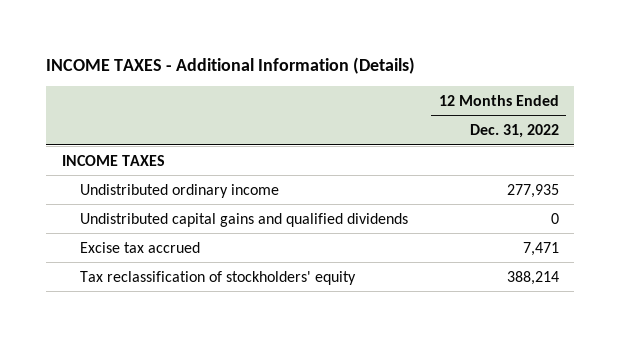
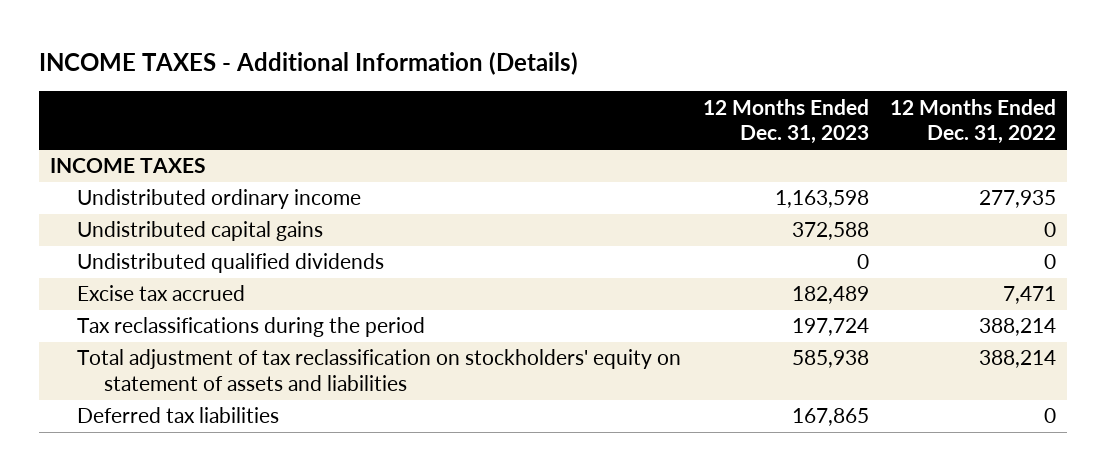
- | 12 Months Ended Dec. 31, 2022
+ | 12 Months Ended Dec. 31, 2023 | 12 Months Ended Dec. 31, 2022
- Undistributed capital gains and qualified dividends | 0
+ Undistributed capital gains | 372,588 | 0
+ Undistributed qualified dividends | 0 | 0
- Tax reclassification of stockholders' equity | 388,214
+ Tax reclassifications during the period | 197,724 | 388,214
+ Total adjustment of tax reclassification on stockholders' equity on statement of assets and liabilities | 585,938 | 388,214
+ Deferred tax liabilities | 167,865 | 0

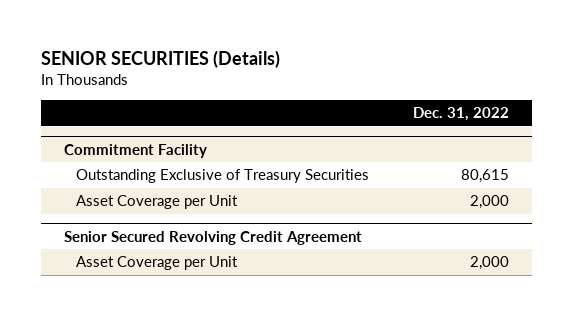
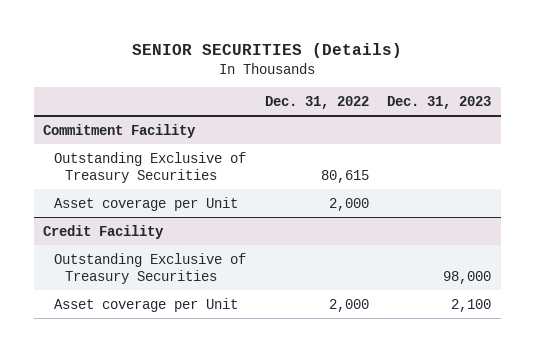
- | Dec. 31, 2022
+ | Dec. 31, 2022 | Dec. 31, 2023
@ Commitment Facility
- Asset Coverage per Unit | 2,000
- Senior Secured Revolving Credit Agreement
- Asset Coverage per Unit | 2,000
@ Commitment Facility
+ Asset coverage per Unit | 2,000 |
+ Credit Facility
+ Outstanding Exclusive of Treasury Securities | | 98,000
+ Asset coverage per Unit | 2,000 | 2,100

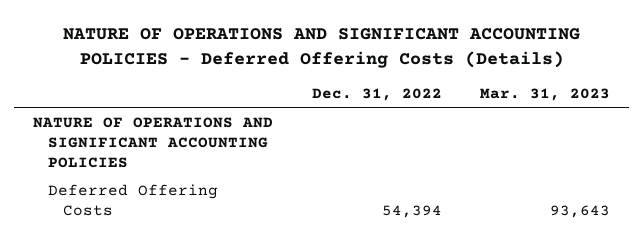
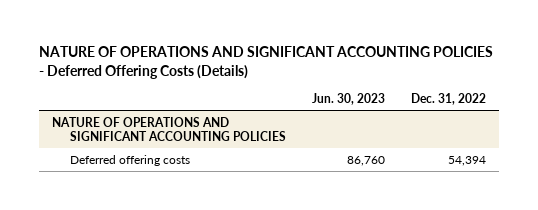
- | Dec. 31, 2022 | Mar. 31, 2023
+ | Jun. 30, 2023 | Dec. 31, 2022
- Deferred Offering Costs | 54,394 | 93,643
+ Deferred offering costs | 86,760 | 54,394

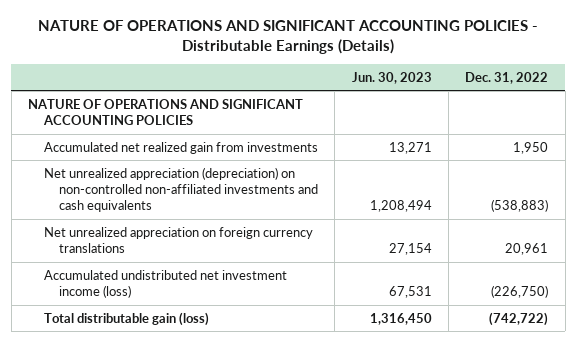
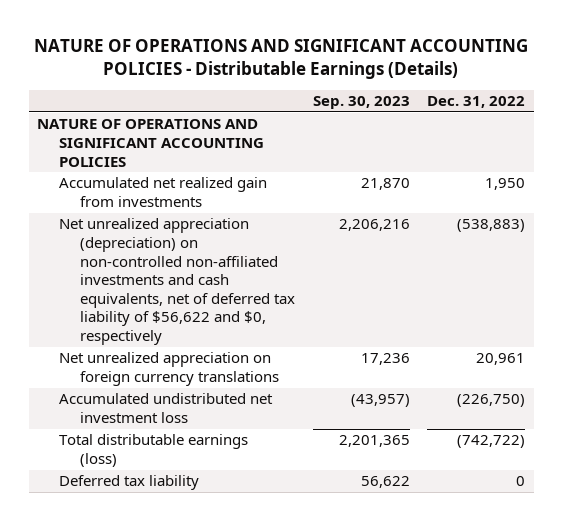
- | Jun. 30, 2023 | Dec. 31, 2022
+ | Sep. 30, 2023 | Dec. 31, 2022
- Net unrealized appreciation (depreciation) on non-controlled non-affiliated investments and cash equivalents | 1,208,494 | (538,883)
+ Net unrealized appreciation (depreciation) on non-controlled non-affiliated investments and cash equivalents, net of deferred tax liability of $56,622 and $0, respectively | 2,206,216 | (538,883)
- Accumulated undistributed net investment income (loss) | 67,531 | (226,750)
- Total distributable gain (loss) | 1,316,450 | (742,722)
+ Accumulated undistributed net investment loss | (43,957) | (226,750)
+ Total distributable earnings (loss) | 2,201,365 | (742,722)
+ Deferred tax liability | 56,622 | 0

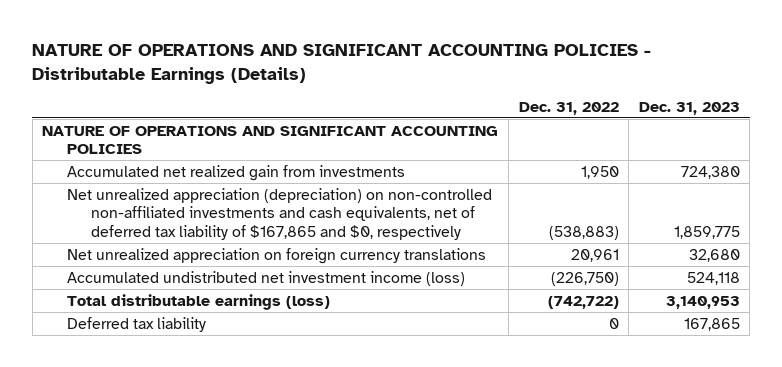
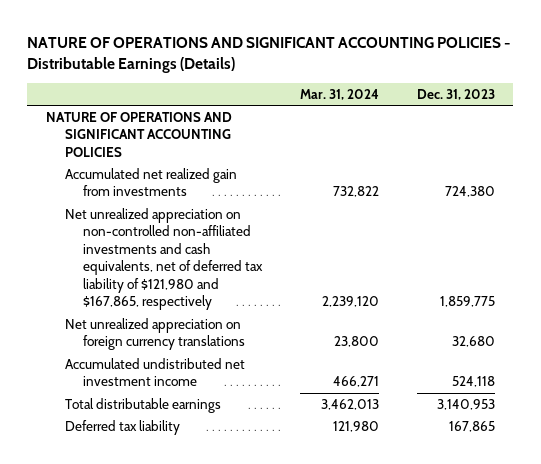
- | Dec. 31, 2022 | Dec. 31, 2023
+ | Mar. 31, 2024 | Dec. 31, 2023
- Net unrealized appreciation (depreciation) on non-controlled non-affiliated investments and cash equivalents, net of deferred tax liability of $167,865 and $0, respectively | (538,883) | 1,859,775
+ Net unrealized appreciation on non-controlled non-affiliated investments and cash equivalents, net of deferred tax liability of $121,980 and $167,865, respectively | 2,239,120 | 1,859,775
- Accumulated undistributed net investment income (loss) | (226,750) | 524,118
- Total distributable earnings (loss) | (742,722) | 3,140,953
+ Accumulated undistributed net investment income | 466,271 | 524,118
+ Total distributable earnings | 3,462,013 | 3,140,953

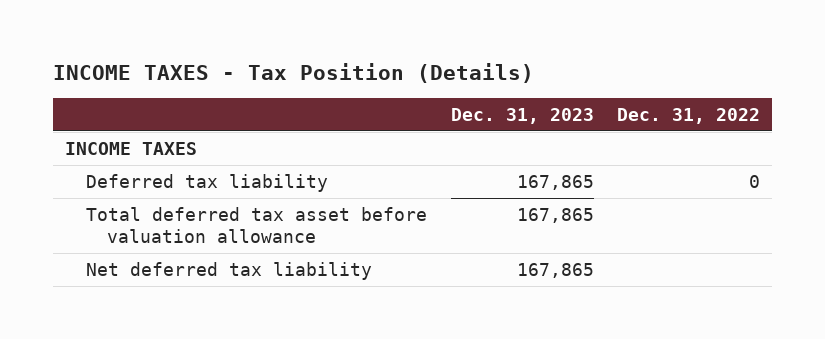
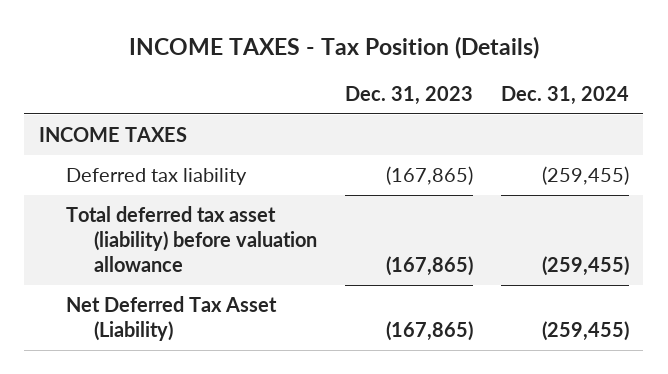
- | Dec. 31, 2023 | Dec. 31, 2022
+ | Dec. 31, 2023 | Dec. 31, 2024
- Deferred tax liability | 167,865 | 0
- Total deferred tax asset before valuation allowance | 167,865 |
- Net deferred tax liability | 167,865 |
+ Deferred tax liability | (167,865) | (259,455)
+ Total deferred tax asset (liability) before valuation allowance | (167,865) | (259,455)
+ Net Deferred Tax Asset (Liability) | (167,865) | (259,455)

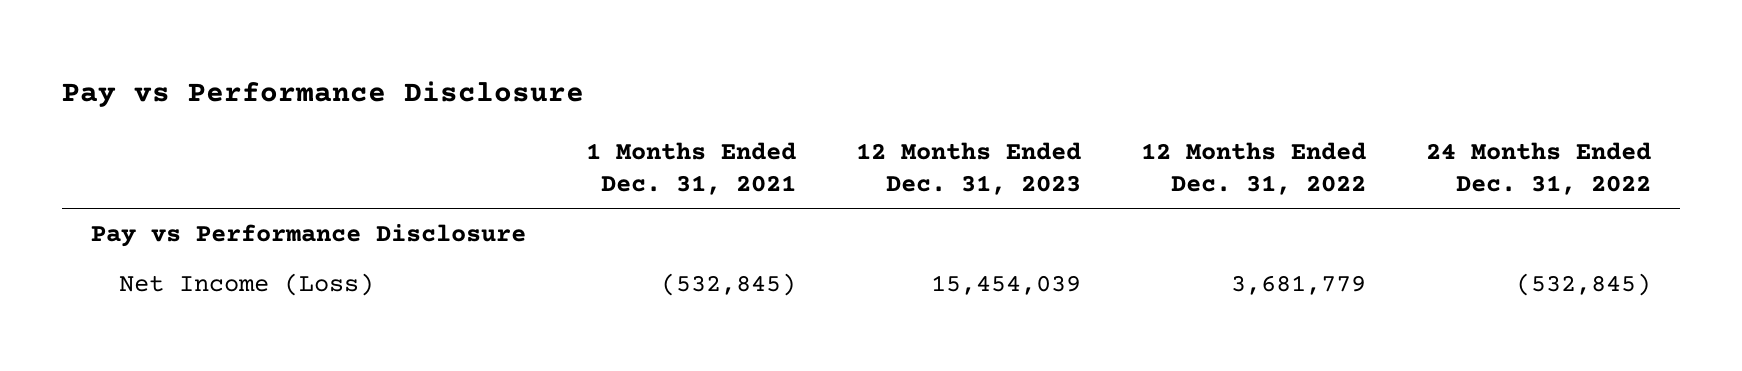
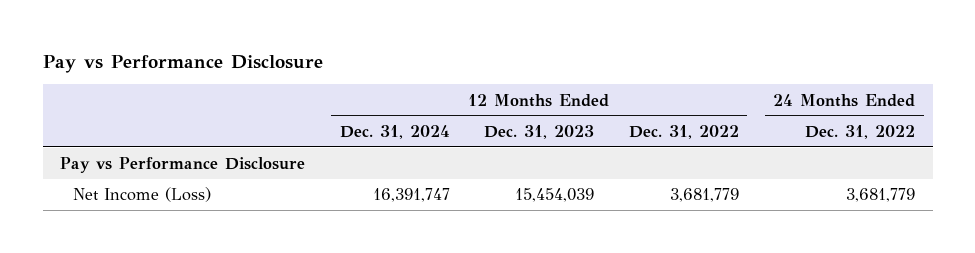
- | 1 Months Ended Dec. 31, 2021 | 12 Months Ended Dec. 31, 2023 | 12 Months Ended Dec. 31, 2022 | 24 Months Ended Dec. 31, 2022
+ | 12 Months Ended Dec. 31, 2024 | 12 Months Ended Dec. 31, 2023 | 12 Months Ended Dec. 31, 2022 | 24 Months Ended Dec. 31, 2022
- Net Income (Loss) | (532,845) | 15,454,039 | 3,681,779 | (532,845)
+ Net Income (Loss) | 16,391,747 | 15,454,039 | 3,681,779 | 3,681,779

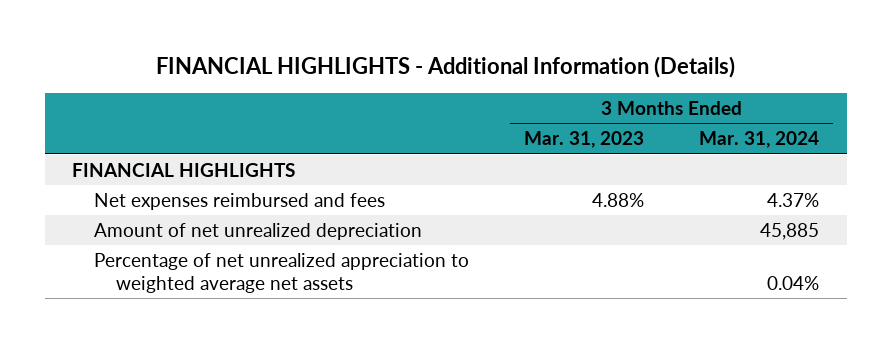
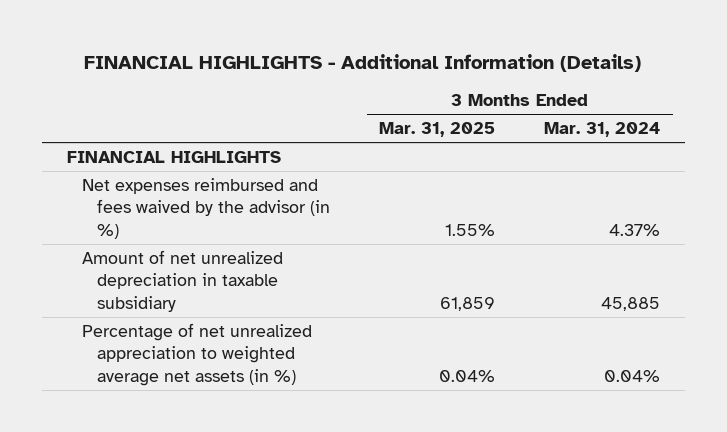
- | 3 Months Ended Mar. 31, 2023 | 3 Months Ended Mar. 31, 2024
+ | 3 Months Ended Mar. 31, 2025 | 3 Months Ended Mar. 31, 2024
- Net expenses reimbursed and fees | 4.88% | 4.37%
- Amount of net unrealized depreciation | | 45,885
- Percentage of net unrealized appreciation to weighted average net assets | | 0.04%
+ Net expenses reimbursed and fees waived by the advisor (in %) | 1.55% | 4.37%
+ Amount of net unrealized depreciation in taxable subsidiary | 61,859 | 45,885
+ Percentage of net unrealized appreciation to weighted average net assets (in %) | 0.04% | 0.04%

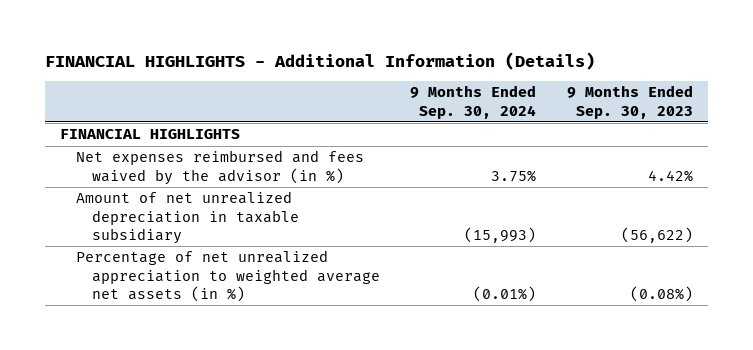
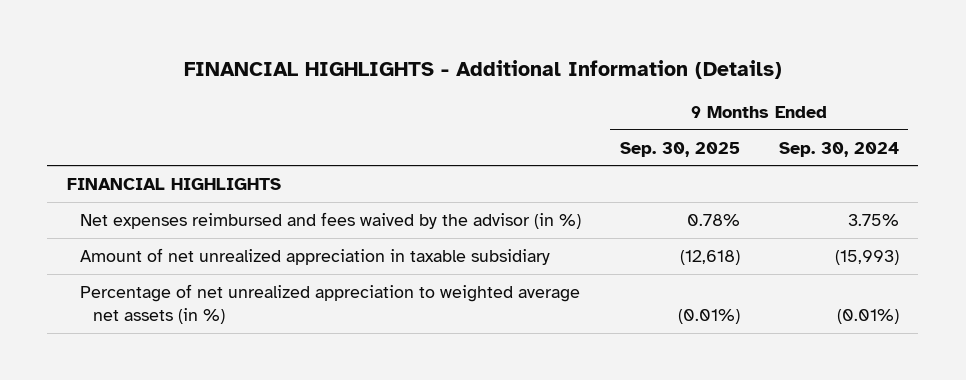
- | 9 Months Ended Sep. 30, 2024 | 9 Months Ended Sep. 30, 2023
+ | 9 Months Ended Sep. 30, 2025 | 9 Months Ended Sep. 30, 2024
- Amount of net unrealized depreciation in taxable subsidiary | (15,993) | (56,622)
+ Amount of net unrealized appreciation in taxable subsidiary | (12,618) | (15,993)

